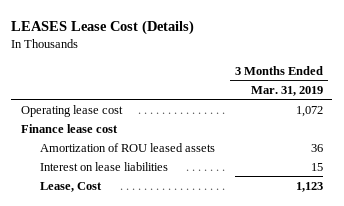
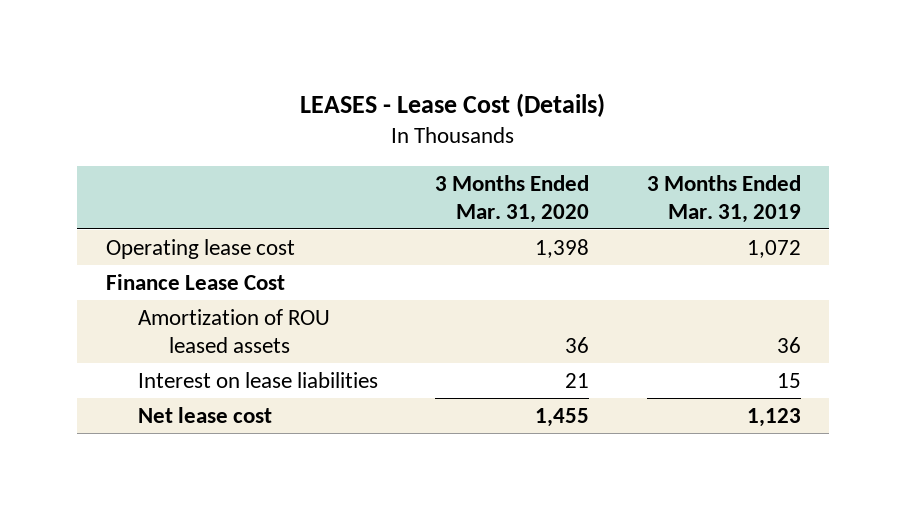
- LEASES Lease Cost (Details)
+ LEASES - Lease Cost (Details)
- | 3 Months Ended Mar. 31, 2019
+ | 3 Months Ended Mar. 31, 2020 | 3 Months Ended Mar. 31, 2019
- Finance lease cost
+ Finance Lease Cost
- Lease, Cost | 1,123
+ Net lease cost | 1,455 | 1,123

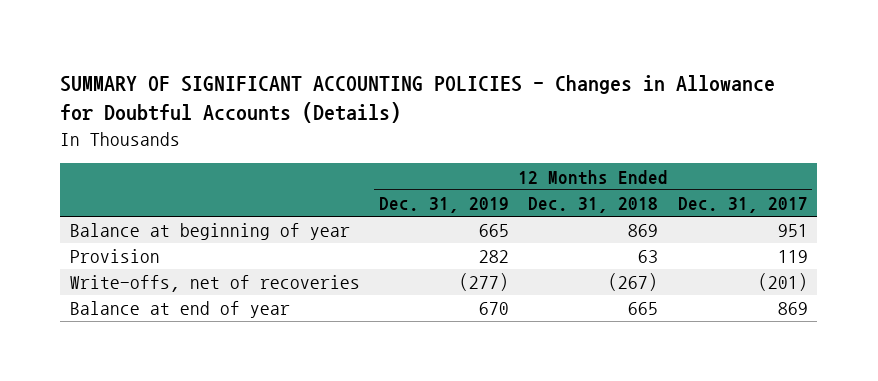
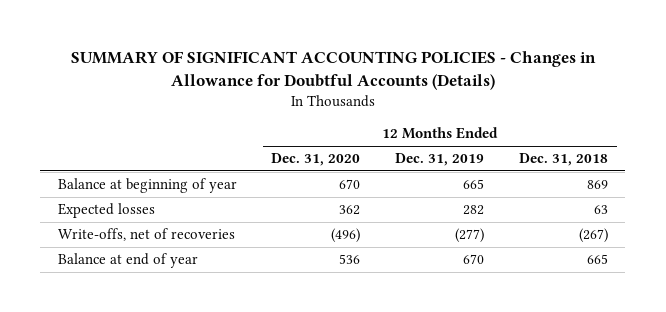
- | 12 Months Ended Dec. 31, 2019 | 12 Months Ended Dec. 31, 2018 | 12 Months Ended Dec. 31, 2017
+ | 12 Months Ended Dec. 31, 2020 | 12 Months Ended Dec. 31, 2019 | 12 Months Ended Dec. 31, 2018
- Provision | 282 | 63 | 119
+ Expected losses | 362 | 282 | 63

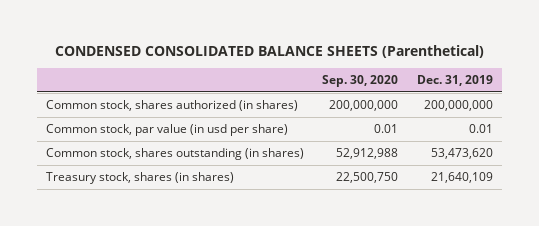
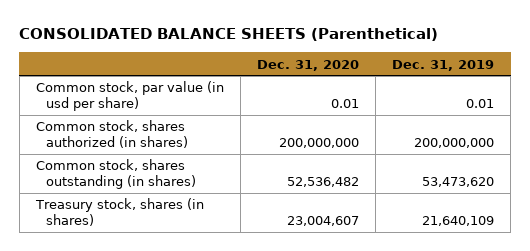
- CONDENSED CONSOLIDATED BALANCE SHEETS (Parenthetical)
+ CONSOLIDATED BALANCE SHEETS (Parenthetical)
- | Sep. 30, 2020 | Dec. 31, 2019
+ | Dec. 31, 2020 | Dec. 31, 2019
moved down: Common stock, shares authorized (in shares) | 200,000,000 | 200,000,000

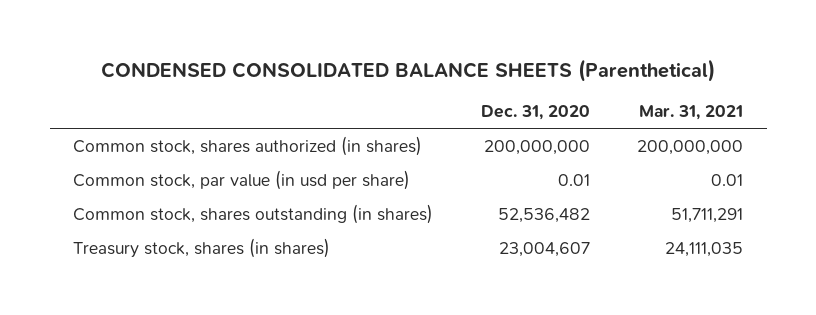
- CONSOLIDATED BALANCE SHEETS (Parenthetical)
+ CONDENSED CONSOLIDATED BALANCE SHEETS (Parenthetical)
- | Dec. 31, 2020 | Dec. 31, 2019
+ | Dec. 31, 2020 | Mar. 31, 2021
moved down: Common stock, par value (in usd per share) | 0.01 | 0.01

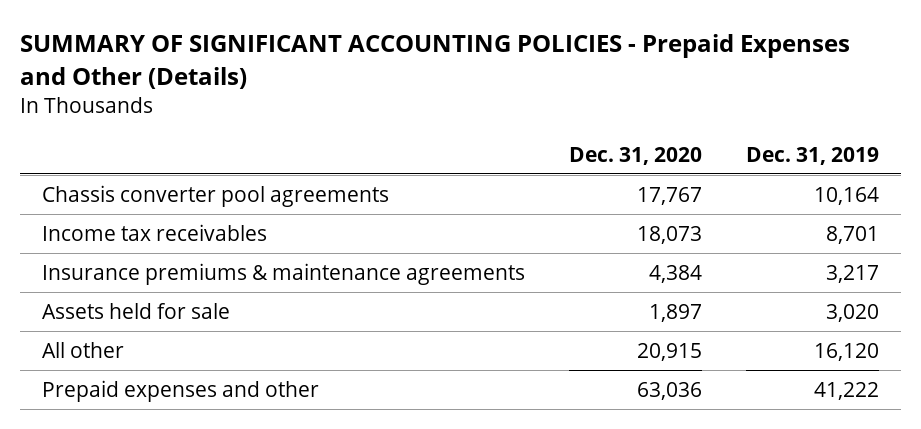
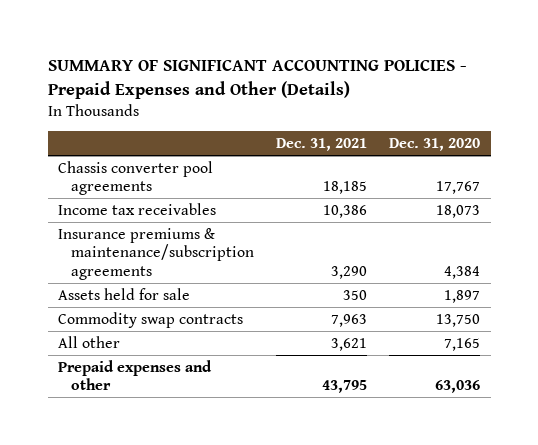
- | Dec. 31, 2020 | Dec. 31, 2019
+ | Dec. 31, 2021 | Dec. 31, 2020
- Insurance premiums & maintenance agreements | 4,384 | 3,217
+ Insurance premiums & maintenance/subscription agreements | 3,290 | 4,384
- All other | 20,915 | 16,120
+ Commodity swap contracts | 7,963 | 13,750
+ All other | 3,621 | 7,165

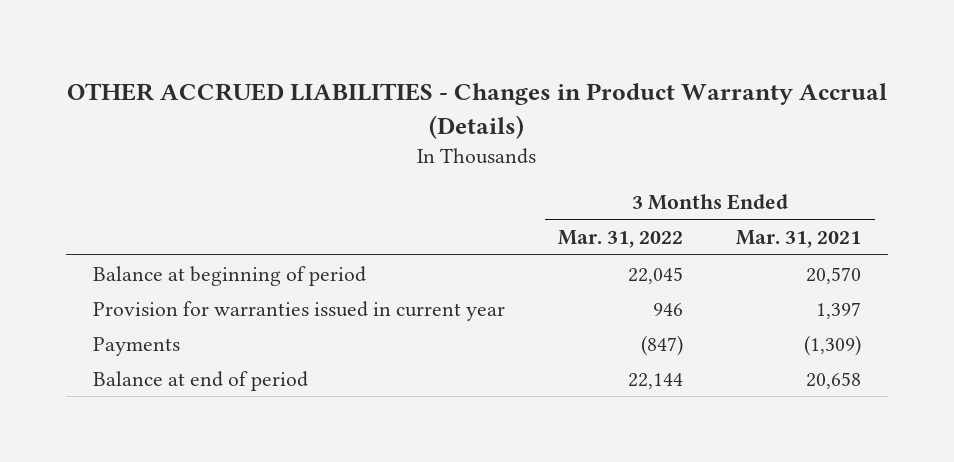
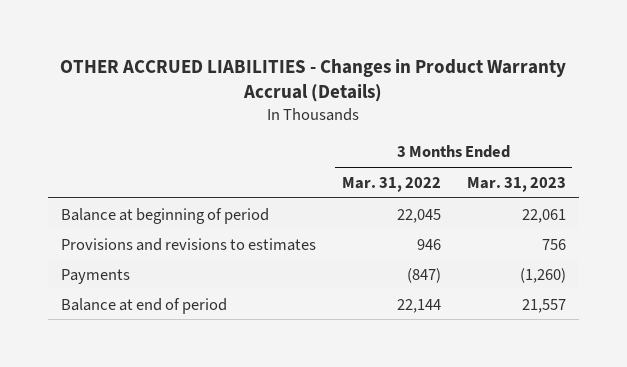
- | 3 Months Ended Mar. 31, 2022 | 3 Months Ended Mar. 31, 2021
+ | 3 Months Ended Mar. 31, 2022 | 3 Months Ended Mar. 31, 2023
- Provision for warranties issued in current year | 946 | 1,397
+ Provisions and revisions to estimates | 946 | 756

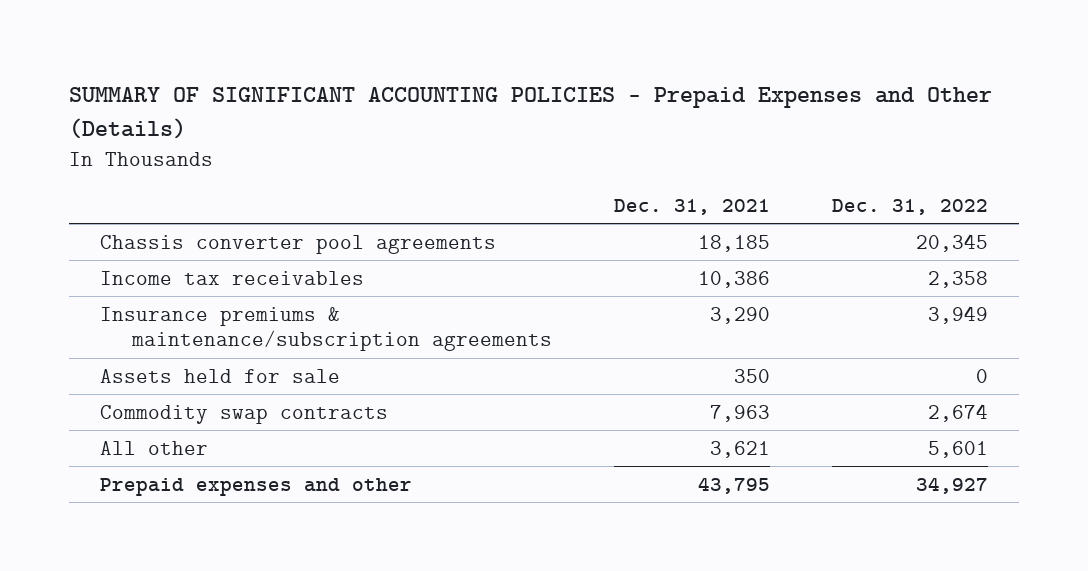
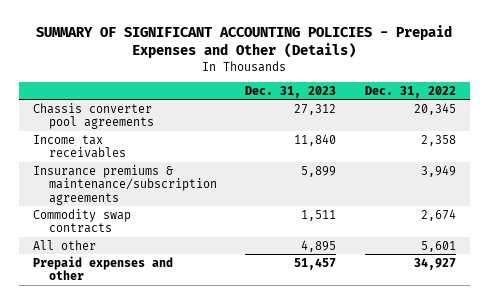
- | Dec. 31, 2021 | Dec. 31, 2022
+ | Dec. 31, 2023 | Dec. 31, 2022
- Assets held for sale | 350 | 0

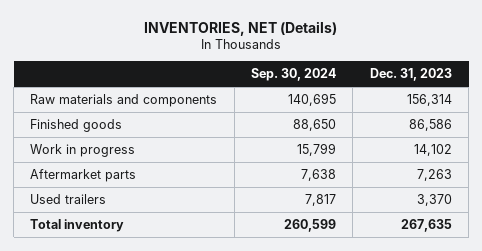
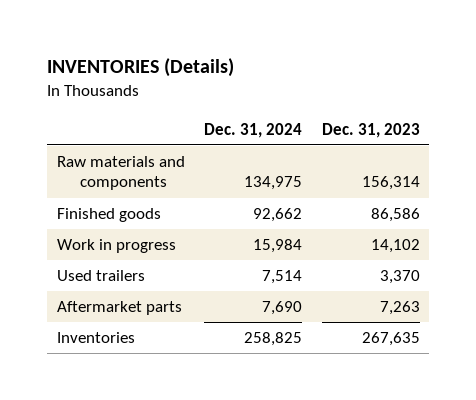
- INVENTORIES, NET (Details)
+ INVENTORIES (Details)
- | Sep. 30, 2024 | Dec. 31, 2023
+ | Dec. 31, 2024 | Dec. 31, 2023
- Total inventory | 260,599 | 267,635
moved down: Aftermarket parts | 7,690 | 7,263
+ Inventories | 258,825 | 267,635

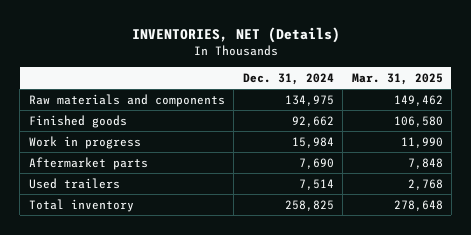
- INVENTORIES (Details)
+ INVENTORIES, NET (Details)
- | Dec. 31, 2024 | Dec. 31, 2023
+ | Dec. 31, 2024 | Mar. 31, 2025
- Inventories | 258,825 | 267,635
moved down: Used trailers | 7,514 | 2,768
+ Total inventory | 258,825 | 278,648

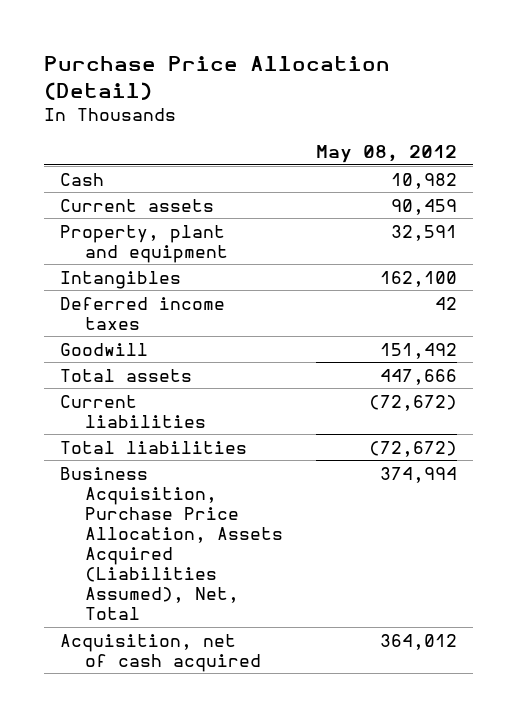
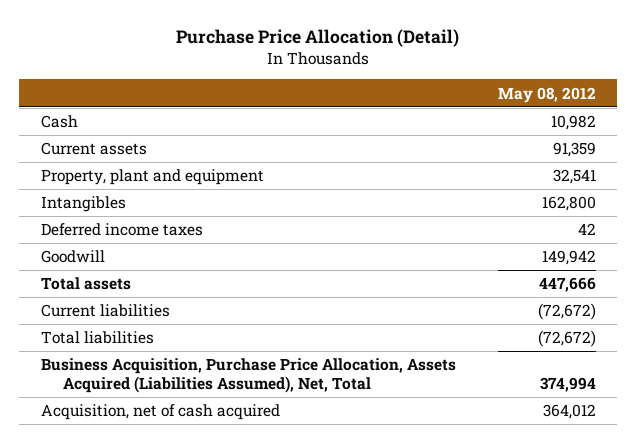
- Current assets | 90,459
- Property, plant and equipment | 32,591
- Intangibles | 162,100
+ Current assets | 91,359
+ Property, plant and equipment | 32,541
+ Intangibles | 162,800
- Goodwill | 151,492
+ Goodwill | 149,942

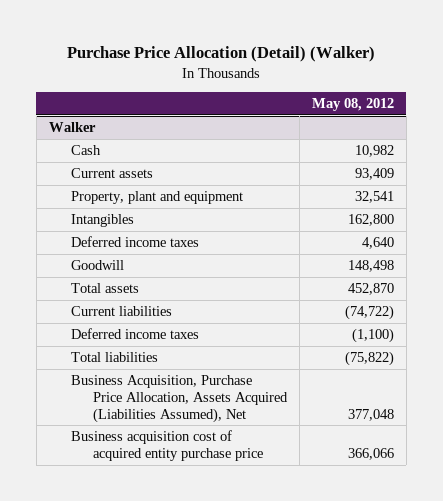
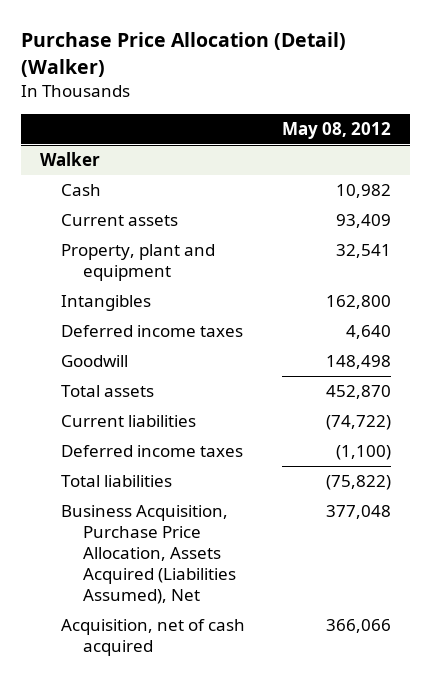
@ Walker
- Business acquisition cost of acquired entity purchase price | 366,066
+ Acquisition, net of cash acquired | 366,066

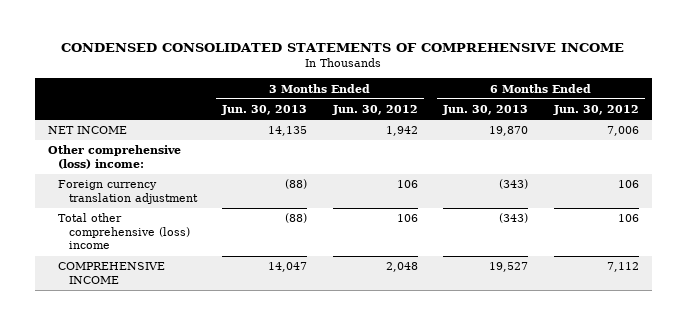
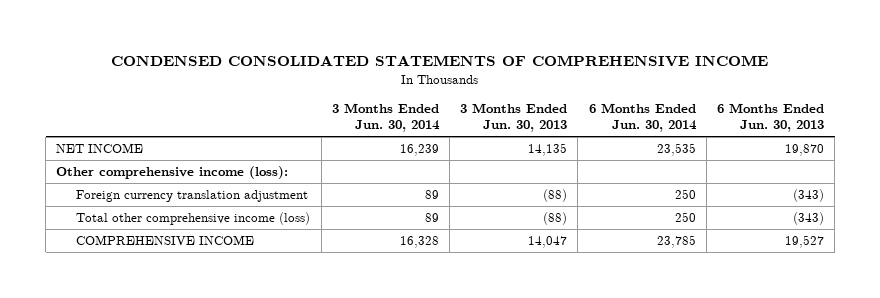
- | 3 Months Ended Jun. 30, 2013 | 3 Months Ended Jun. 30, 2012 | 6 Months Ended Jun. 30, 2013 | 6 Months Ended Jun. 30, 2012
+ | 3 Months Ended Jun. 30, 2014 | 3 Months Ended Jun. 30, 2013 | 6 Months Ended Jun. 30, 2014 | 6 Months Ended Jun. 30, 2013
- Other comprehensive (loss) income:
+ Other comprehensive income (loss):
- Total other comprehensive (loss) income | (88) | 106 | (343) | 106
+ Total other comprehensive income (loss) | 89 | (88) | 250 | (343)

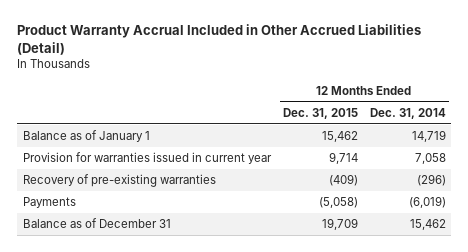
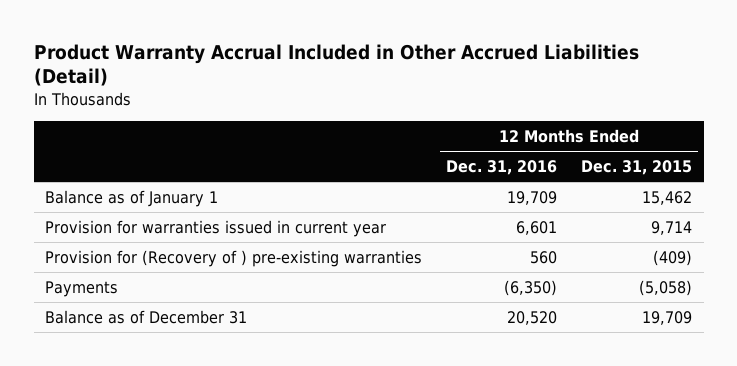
- | 12 Months Ended Dec. 31, 2015 | 12 Months Ended Dec. 31, 2014
+ | 12 Months Ended Dec. 31, 2016 | 12 Months Ended Dec. 31, 2015
- Recovery of pre-existing warranties | (409) | (296)
+ Provision for (Recovery of ) pre-existing warranties | 560 | (409)

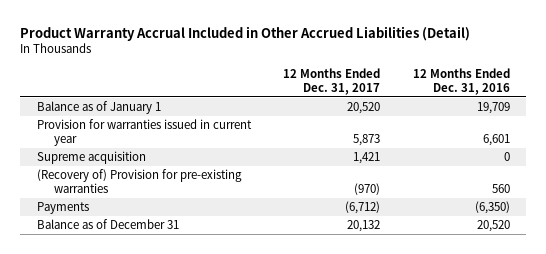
- | 12 Months Ended Dec. 31, 2016 | 12 Months Ended Dec. 31, 2015
+ | 12 Months Ended Dec. 31, 2017 | 12 Months Ended Dec. 31, 2016
- Provision for (Recovery of ) pre-existing warranties | 560 | (409)
+ Supreme acquisition | 1,421 | 0
+ (Recovery of) Provision for pre-existing warranties | (970) | 560

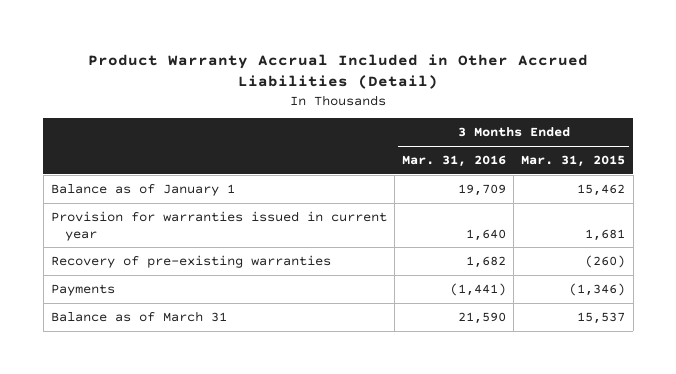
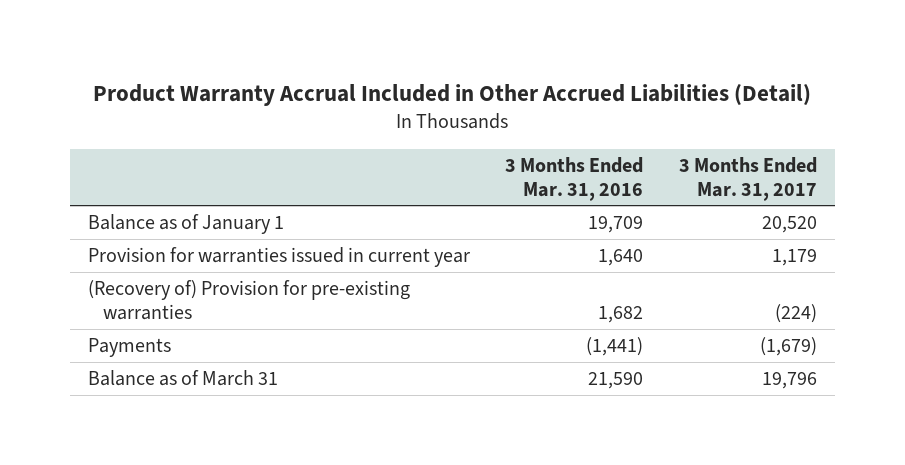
- | 3 Months Ended Mar. 31, 2016 | 3 Months Ended Mar. 31, 2015
+ | 3 Months Ended Mar. 31, 2016 | 3 Months Ended Mar. 31, 2017
- Recovery of pre-existing warranties | 1,682 | (260)
+ (Recovery of) Provision for pre-existing warranties | 1,682 | (224)

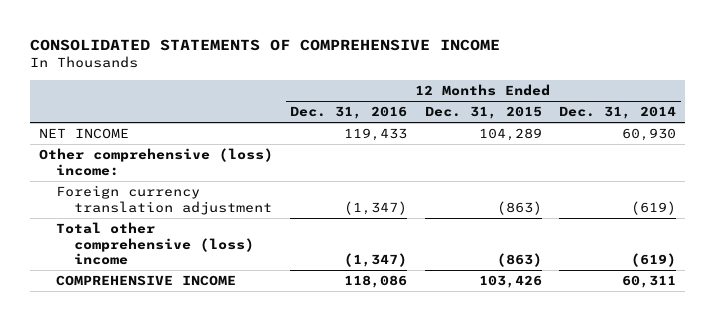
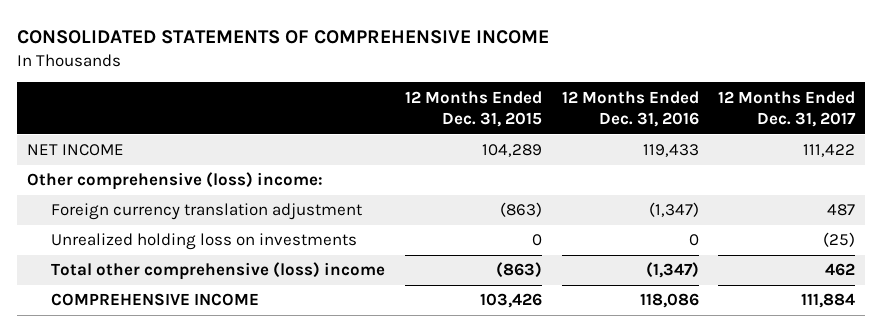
- | 12 Months Ended Dec. 31, 2016 | 12 Months Ended Dec. 31, 2015 | 12 Months Ended Dec. 31, 2014
+ | 12 Months Ended Dec. 31, 2015 | 12 Months Ended Dec. 31, 2016 | 12 Months Ended Dec. 31, 2017
+ Unrealized holding loss on investments | 0 | 0 | (25)

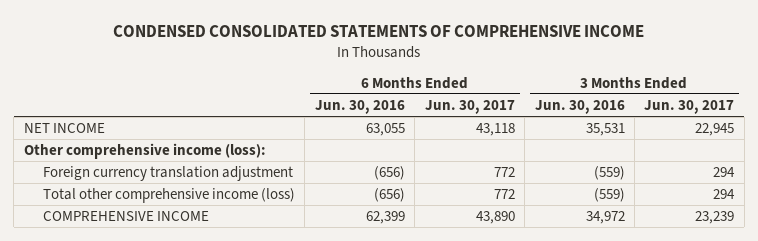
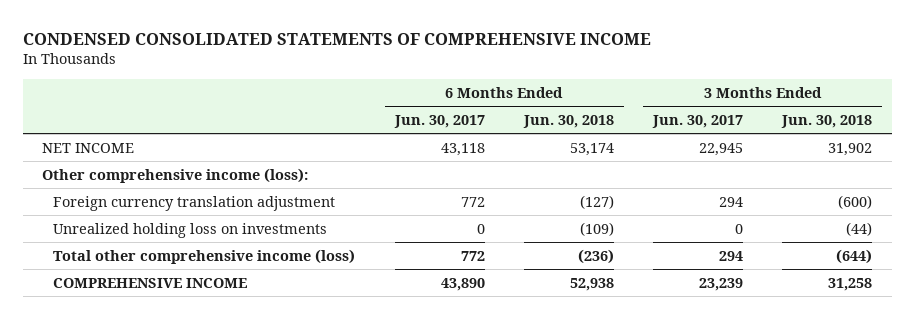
- | 6 Months Ended Jun. 30, 2016 | 6 Months Ended Jun. 30, 2017 | 3 Months Ended Jun. 30, 2016 | 3 Months Ended Jun. 30, 2017
+ | 6 Months Ended Jun. 30, 2017 | 6 Months Ended Jun. 30, 2018 | 3 Months Ended Jun. 30, 2017 | 3 Months Ended Jun. 30, 2018
+ Unrealized holding loss on investments | 0 | (109) | 0 | (44)

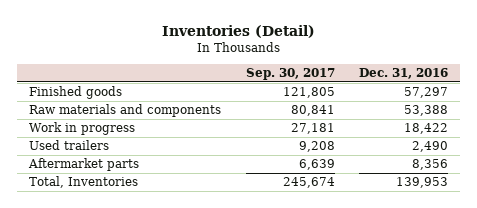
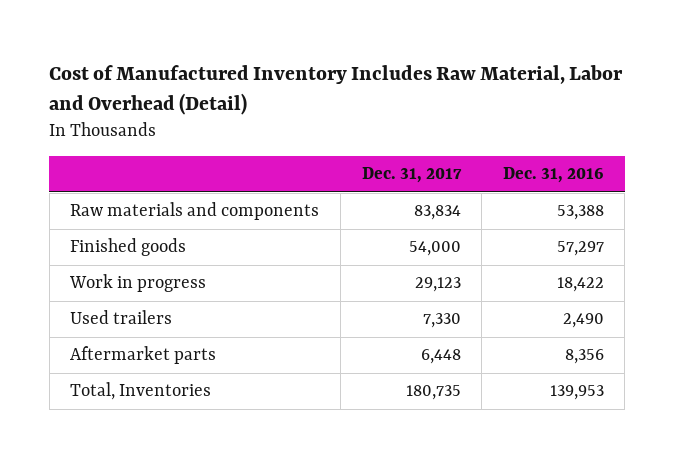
- Inventories (Detail)
+ Cost of Manufactured Inventory Includes Raw Material, Labor and Overhead (Detail)
- | Sep. 30, 2017 | Dec. 31, 2016
+ | Dec. 31, 2017 | Dec. 31, 2016
moved down: Finished goods | 54,000 | 57,297

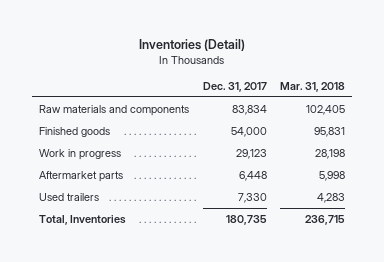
- Cost of Manufactured Inventory Includes Raw Material, Labor and Overhead (Detail)
+ Inventories (Detail)
- | Dec. 31, 2017 | Dec. 31, 2016
+ | Dec. 31, 2017 | Mar. 31, 2018
moved down: Used trailers | 7,330 | 4,283

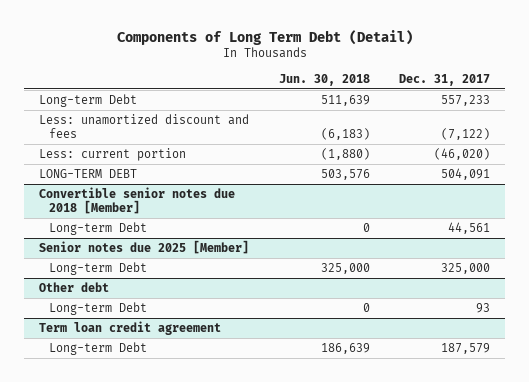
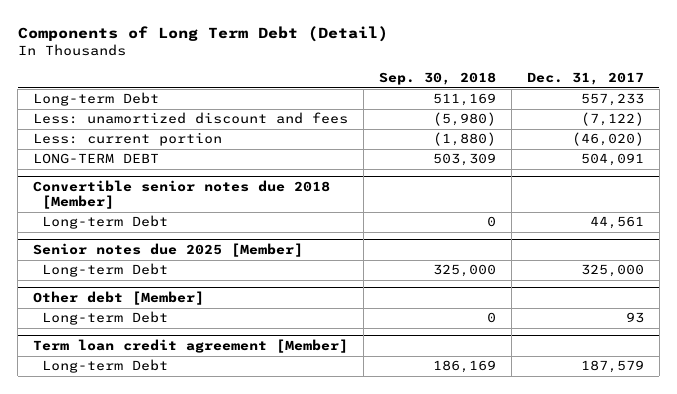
- | Jun. 30, 2018 | Dec. 31, 2017
+ | Sep. 30, 2018 | Dec. 31, 2017
- Other debt
+ Other debt [Member]
- Term loan credit agreement
+ Term loan credit agreement [Member]

